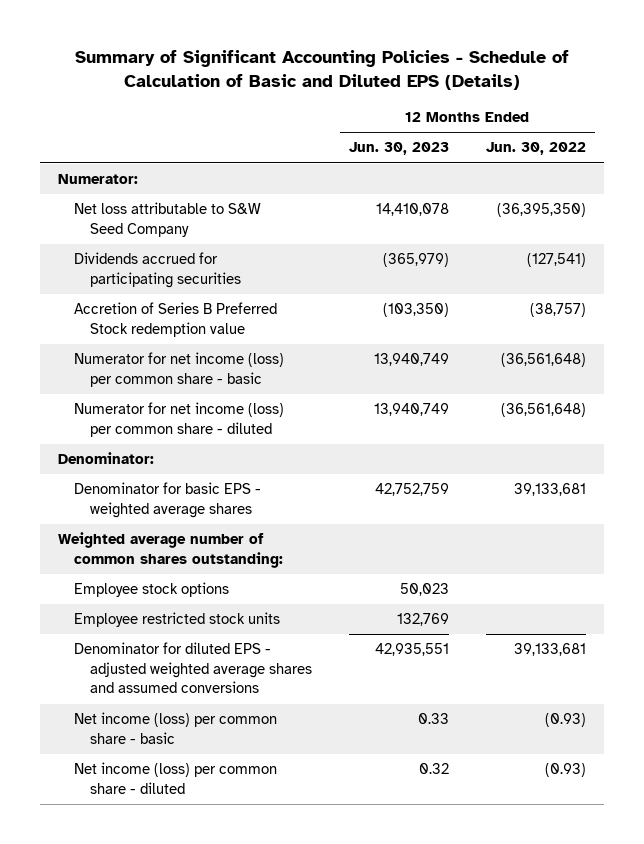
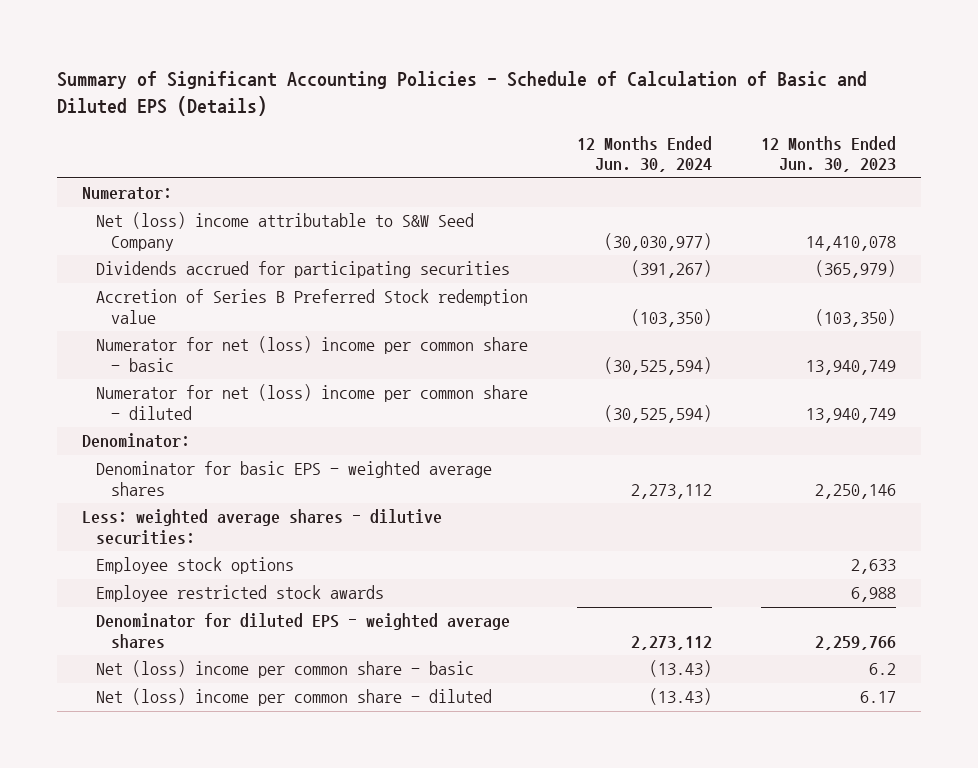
- | 12 Months Ended Jun. 30, 2023 | 12 Months Ended Jun. 30, 2022
+ | 12 Months Ended Jun. 30, 2024 | 12 Months Ended Jun. 30, 2023
- Net loss attributable to S&W Seed Company | 14,410,078 | (36,395,350)
+ Net (loss) income attributable to S&W Seed Company | (30,030,977) | 14,410,078
- Numerator for net income (loss) per common share - basic | 13,940,749 | (36,561,648)
- Numerator for net income (loss) per common share - diluted | 13,940,749 | (36,561,648)
+ Numerator for net (loss) income per common share - basic | (30,525,594) | 13,940,749
+ Numerator for net (loss) income per common share - diluted | (30,525,594) | 13,940,749
- Denominator for basic EPS - weighted average shares | 42,752,759 | 39,133,681
- Weighted average number of common shares outstanding:
- Employee stock options | 50,023 |
- Employee restricted stock units | 132,769 |
- Denominator for diluted EPS - adjusted weighted average shares and assumed conversions | 42,935,551 | 39,133,681
- Net income (loss) per common share - basic | 0.33 | (0.93)
- Net income (loss) per common share - diluted | 0.32 | (0.93)
+ Denominator for basic EPS - weighted average shares | 2,273,112 | 2,250,146
+ Less: weighted average shares - dilutive securities:
+ Employee stock options | | 2,633
+ Employee restricted stock awards | | 6,988
+ Denominator for diluted EPS - weighted average shares | 2,273,112 | 2,259,766
+ Net (loss) income per common share - basic | (13.43) | 6.2
+ Net (loss) income per common share - diluted | (13.43) | 6.17

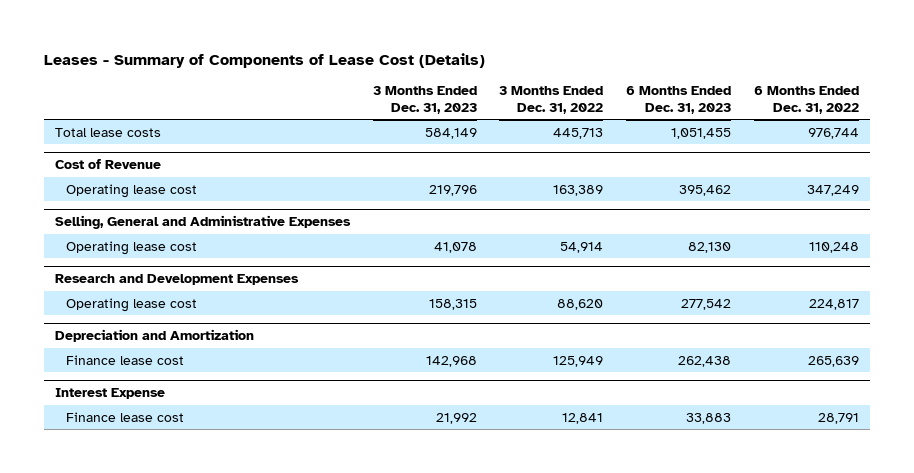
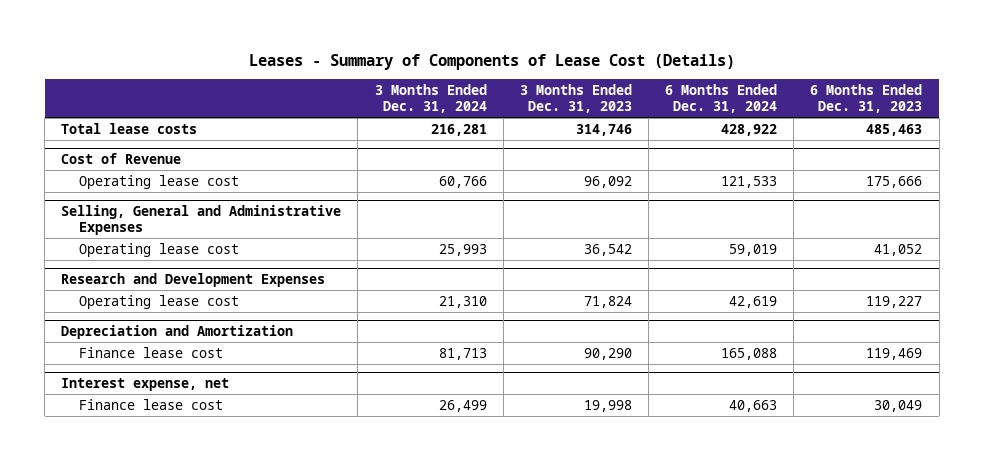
- | 3 Months Ended Dec. 31, 2023 | 3 Months Ended Dec. 31, 2022 | 6 Months Ended Dec. 31, 2023 | 6 Months Ended Dec. 31, 2022
+ | 3 Months Ended Dec. 31, 2024 | 3 Months Ended Dec. 31, 2023 | 6 Months Ended Dec. 31, 2024 | 6 Months Ended Dec. 31, 2023
- Total lease costs | 584,149 | 445,713 | 1,051,455 | 976,744
+ Total lease costs | 216,281 | 314,746 | 428,922 | 485,463
@ Cost of Revenue
- Operating lease cost | 219,796 | 163,389 | 395,462 | 347,249
+ Operating lease cost | 60,766 | 96,092 | 121,533 | 175,666
@ Selling, General and Administrative Expenses
- Operating lease cost | 41,078 | 54,914 | 82,130 | 110,248
+ Operating lease cost | 25,993 | 36,542 | 59,019 | 41,052
@ Research and Development Expenses
- Operating lease cost | 158,315 | 88,620 | 277,542 | 224,817
+ Operating lease cost | 21,310 | 71,824 | 42,619 | 119,227
@ Depreciation and Amortization
- Finance lease cost | 142,968 | 125,949 | 262,438 | 265,639
- Interest Expense
- Finance lease cost | 21,992 | 12,841 | 33,883 | 28,791
@ Depreciation and Amortization
+ Finance lease cost | 81,713 | 90,290 | 165,088 | 119,469
+ Interest expense, net
+ Finance lease cost | 26,499 | 19,998 | 40,663 | 30,049

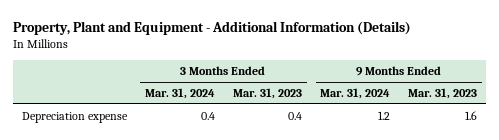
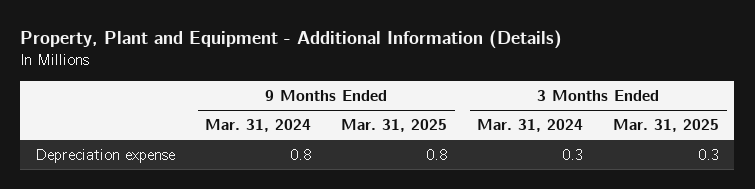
- | 3 Months Ended Mar. 31, 2024 | 3 Months Ended Mar. 31, 2023 | 9 Months Ended Mar. 31, 2024 | 9 Months Ended Mar. 31, 2023
+ | 9 Months Ended Mar. 31, 2024 | 9 Months Ended Mar. 31, 2025 | 3 Months Ended Mar. 31, 2024 | 3 Months Ended Mar. 31, 2025
- Depreciation expense | 0.4 | 0.4 | 1.2 | 1.6
+ Depreciation expense | 0.8 | 0.8 | 0.3 | 0.3

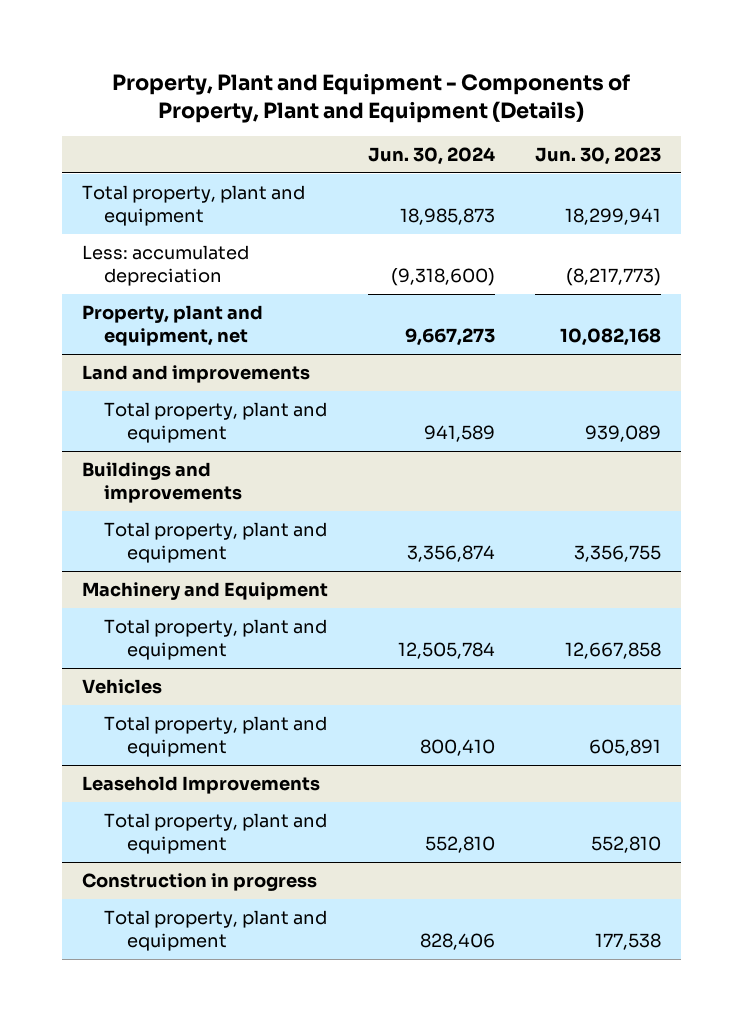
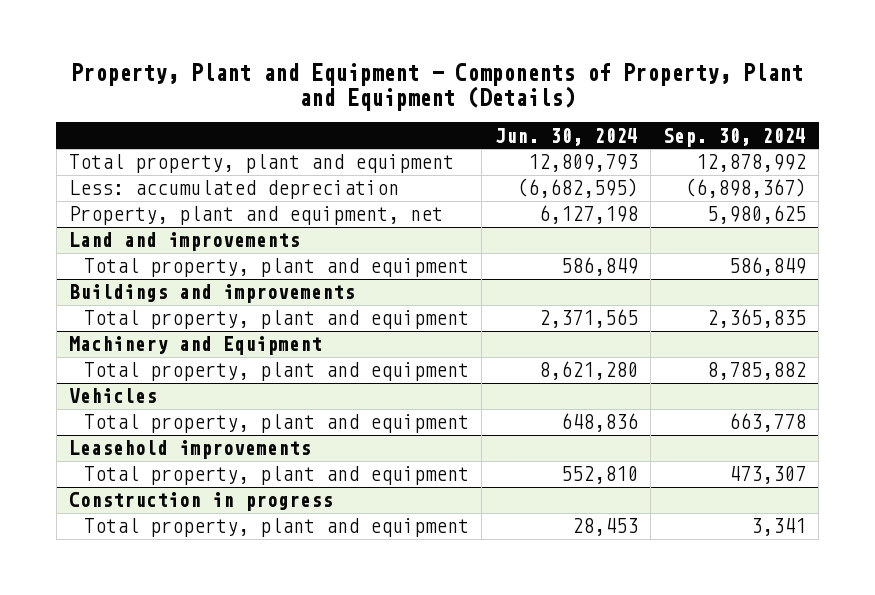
- | Jun. 30, 2024 | Jun. 30, 2023
+ | Jun. 30, 2024 | Sep. 30, 2024
- Total property, plant and equipment | 18,985,873 | 18,299,941
- Less: accumulated depreciation | (9,318,600) | (8,217,773)
- Property, plant and equipment, net | 9,667,273 | 10,082,168
+ Total property, plant and equipment | 12,809,793 | 12,878,992
+ Less: accumulated depreciation | (6,682,595) | (6,898,367)
+ Property, plant and equipment, net | 6,127,198 | 5,980,625
@ Land and improvements
- Total property, plant and equipment | 941,589 | 939,089
+ Total property, plant and equipment | 586,849 | 586,849
@ Buildings and improvements
- Total property, plant and equipment | 3,356,874 | 3,356,755
+ Total property, plant and equipment | 2,371,565 | 2,365,835
@ Machinery and Equipment
- Total property, plant and equipment | 12,505,784 | 12,667,858
+ Total property, plant and equipment | 8,621,280 | 8,785,882
@ Vehicles
- Total property, plant and equipment | 800,410 | 605,891
- Leasehold Improvements
@ Vehicles
+ Total property, plant and equipment | 648,836 | 663,778
+ Leasehold improvements
@ Construction in progress
- Total property, plant and equipment | 828,406 | 177,538
+ Total property, plant and equipment | 28,453 | 3,341

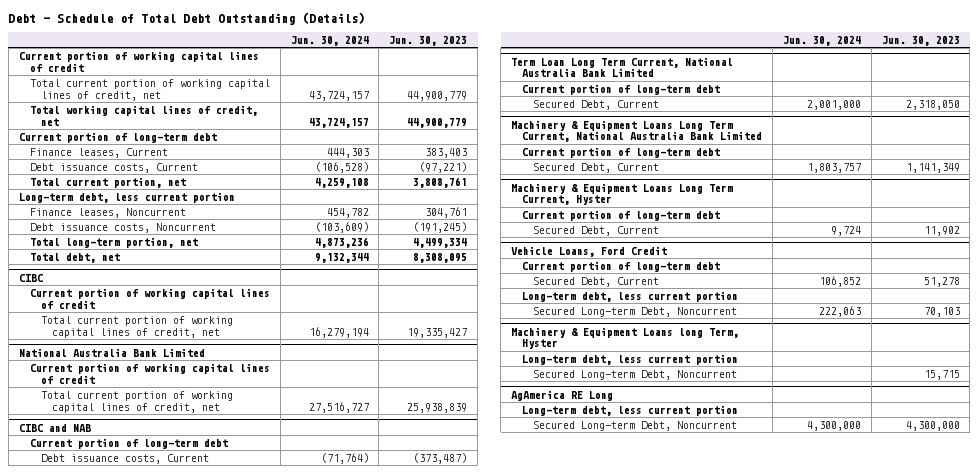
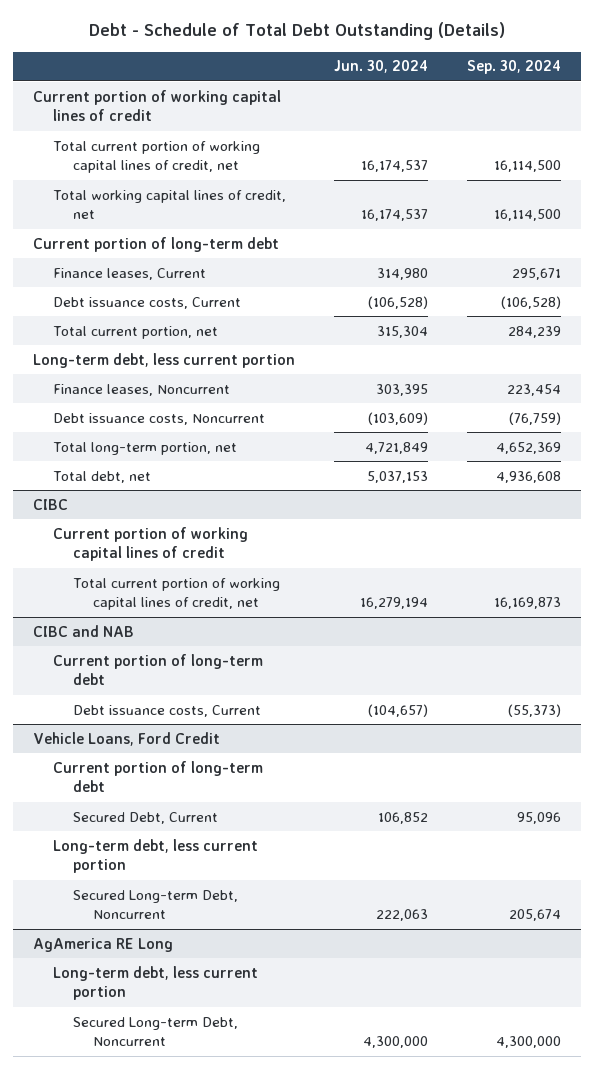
- | Jun. 30, 2024 | Jun. 30, 2023
+ | Jun. 30, 2024 | Sep. 30, 2024
- Total current portion of working capital lines of credit, net | 43,724,157 | 44,900,779
- Total working capital lines of credit, net | 43,724,157 | 44,900,779
+ Total current portion of working capital lines of credit, net | 16,174,537 | 16,114,500
+ Total working capital lines of credit, net | 16,174,537 | 16,114,500
- Finance leases, Current | 444,303 | 383,403
+ Finance leases, Current | 314,980 | 295,671
- Total current portion, net | 4,259,108 | 3,808,761
+ Total current portion, net | 315,304 | 284,239
- Finance leases, Noncurrent | 454,782 | 304,761
+ Finance leases, Noncurrent | 303,395 | 223,454
- Total long-term portion, net | 4,873,236 | 4,499,334
- Total debt, net | 9,132,344 | 8,308,095
+ Total long-term portion, net | 4,721,849 | 4,652,369
+ Total debt, net | 5,037,153 | 4,936,608
- National Australia Bank Limited
- Current portion of working capital lines of credit
- Total current portion of working capital lines of credit, net | 27,516,727 | 25,938,839
@ CIBC and NAB
- Debt issuance costs, Current | (71,764) | (373,487)
- Term Loan Long Term Current, National Australia Bank Limited
- Current portion of long-term debt
- Secured Debt, Current | 2,001,000 | 2,318,050
- Machinery & Equipment Loans Long Term Current, National Australia Bank Limited
- Current portion of long-term debt
- Secured Debt, Current | 1,803,757 | 1,141,349
- Machinery & Equipment Loans Long Term Current, Hyster
- Current portion of long-term debt
- Secured Debt, Current | 9,724 | 11,902
@ CIBC and NAB
+ Debt issuance costs, Current | (104,657) | (55,373)
- Machinery & Equipment Loans long Term, Hyster
- Long-term debt, less current portion
- Secured Long-term Debt, Noncurrent | | 15,715

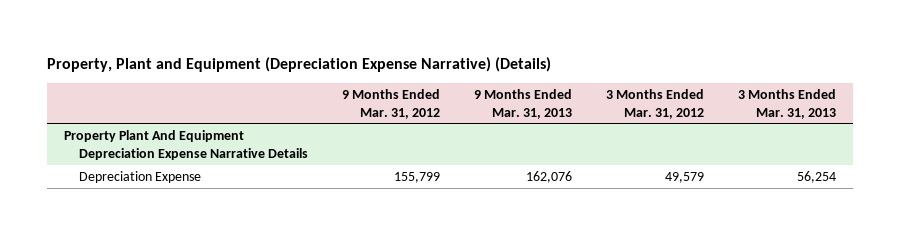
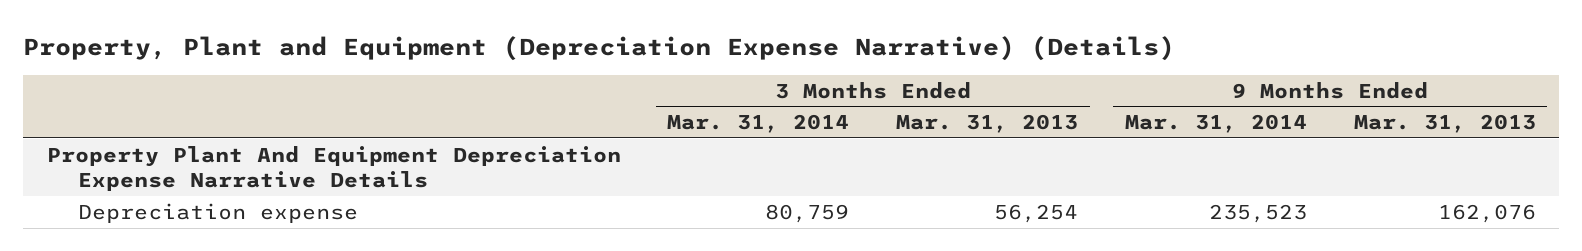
- | 9 Months Ended Mar. 31, 2012 | 9 Months Ended Mar. 31, 2013 | 3 Months Ended Mar. 31, 2012 | 3 Months Ended Mar. 31, 2013
+ | 3 Months Ended Mar. 31, 2014 | 3 Months Ended Mar. 31, 2013 | 9 Months Ended Mar. 31, 2014 | 9 Months Ended Mar. 31, 2013
- Depreciation Expense | 155,799 | 162,076 | 49,579 | 56,254
+ Depreciation expense | 80,759 | 56,254 | 235,523 | 162,076

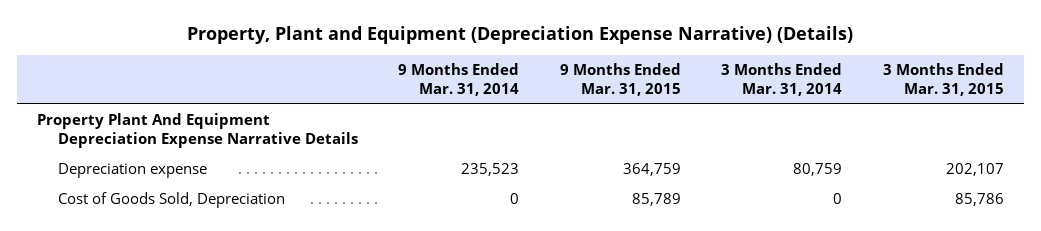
- | 3 Months Ended Mar. 31, 2014 | 3 Months Ended Mar. 31, 2013 | 9 Months Ended Mar. 31, 2014 | 9 Months Ended Mar. 31, 2013
+ | 9 Months Ended Mar. 31, 2014 | 9 Months Ended Mar. 31, 2015 | 3 Months Ended Mar. 31, 2014 | 3 Months Ended Mar. 31, 2015
+ Cost of Goods Sold, Depreciation | 0 | 85,789 | 0 | 85,786

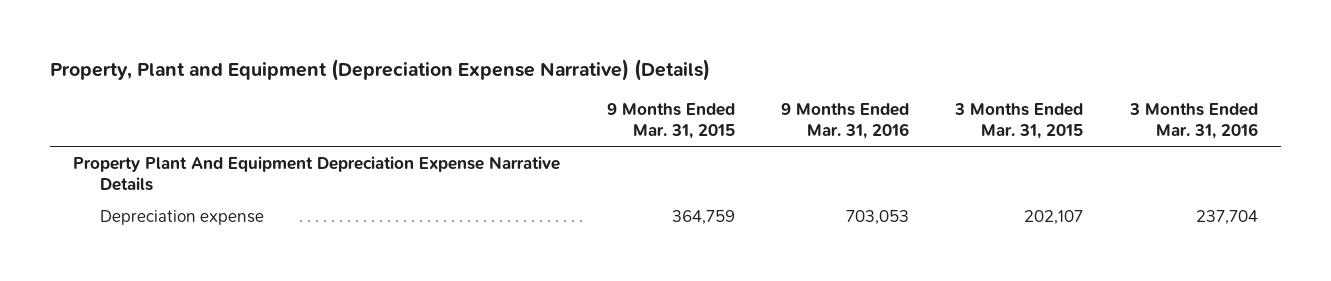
- | 9 Months Ended Mar. 31, 2014 | 9 Months Ended Mar. 31, 2015 | 3 Months Ended Mar. 31, 2014 | 3 Months Ended Mar. 31, 2015
+ | 9 Months Ended Mar. 31, 2015 | 9 Months Ended Mar. 31, 2016 | 3 Months Ended Mar. 31, 2015 | 3 Months Ended Mar. 31, 2016
- Cost of Goods Sold, Depreciation | 0 | 85,789 | 0 | 85,786

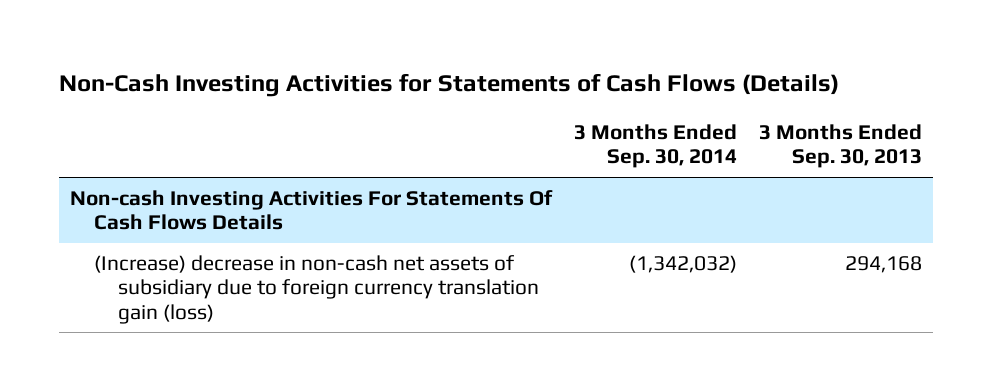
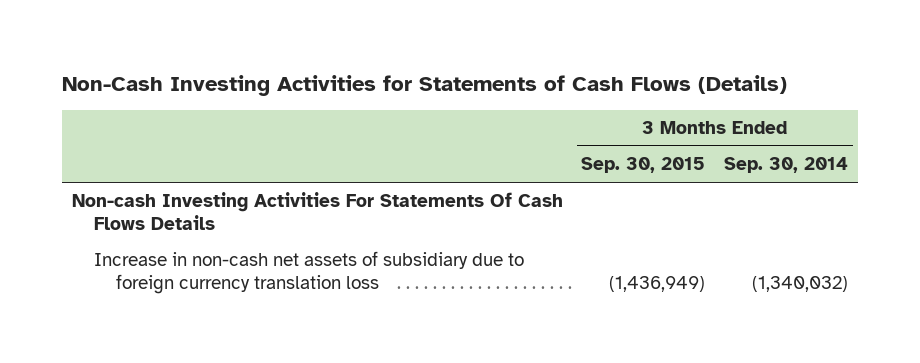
- | 3 Months Ended Sep. 30, 2014 | 3 Months Ended Sep. 30, 2013
+ | 3 Months Ended Sep. 30, 2015 | 3 Months Ended Sep. 30, 2014
- (Increase) decrease in non-cash net assets of subsidiary due to foreign currency translation gain (loss) | (1,342,032) | 294,168
+ Increase in non-cash net assets of subsidiary due to foreign currency translation loss | (1,436,949) | (1,340,032)

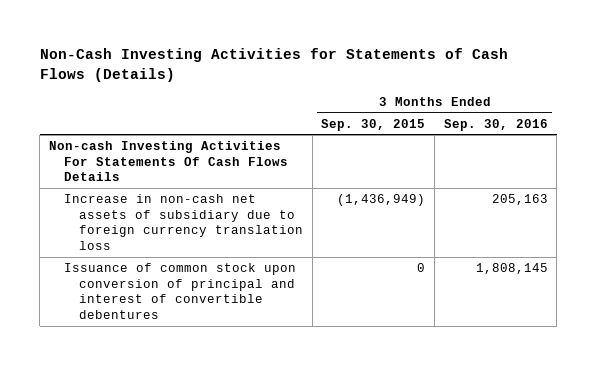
- | 3 Months Ended Sep. 30, 2015 | 3 Months Ended Sep. 30, 2014
+ | 3 Months Ended Sep. 30, 2015 | 3 Months Ended Sep. 30, 2016
+ Issuance of common stock upon conversion of principal and interest of convertible debentures | 0 | 1,808,145

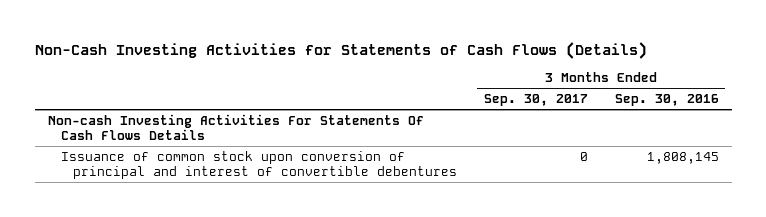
- | 3 Months Ended Sep. 30, 2015 | 3 Months Ended Sep. 30, 2016
+ | 3 Months Ended Sep. 30, 2017 | 3 Months Ended Sep. 30, 2016
- Increase in non-cash net assets of subsidiary due to foreign currency translation loss | (1,436,949) | 205,163

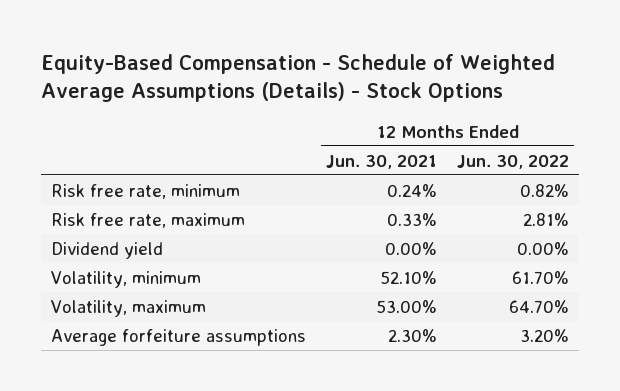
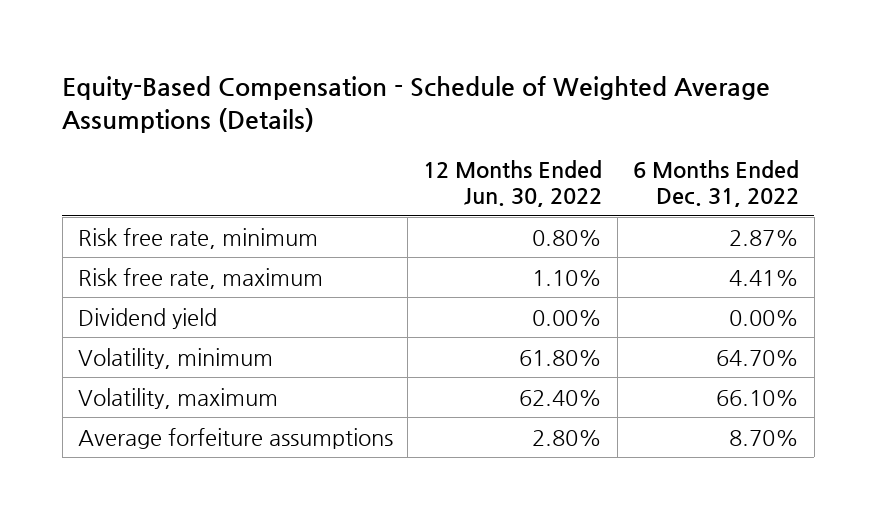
- Equity-Based Compensation - Schedule of Weighted Average Assumptions (Details) - Stock Options
+ Equity-Based Compensation - Schedule of Weighted Average Assumptions (Details)
- | 12 Months Ended Jun. 30, 2021 | 12 Months Ended Jun. 30, 2022
+ | 12 Months Ended Jun. 30, 2022 | 6 Months Ended Dec. 31, 2022
- Risk free rate, minimum | 0.24% | 0.82%
- Risk free rate, maximum | 0.33% | 2.81%
+ Risk free rate, minimum | 0.80% | 2.87%
+ Risk free rate, maximum | 1.10% | 4.41%
- Volatility, minimum | 52.10% | 61.70%
- Volatility, maximum | 53.00% | 64.70%
- Average forfeiture assumptions | 2.30% | 3.20%
+ Volatility, minimum | 61.80% | 64.70%
+ Volatility, maximum | 62.40% | 66.10%
+ Average forfeiture assumptions | 2.80% | 8.70%

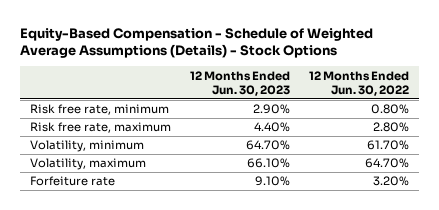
- Equity-Based Compensation - Schedule of Weighted Average Assumptions (Details)
+ Equity-Based Compensation - Schedule of Weighted Average Assumptions (Details) - Stock Options
- | 12 Months Ended Jun. 30, 2022 | 6 Months Ended Dec. 31, 2022
+ | 12 Months Ended Jun. 30, 2023 | 12 Months Ended Jun. 30, 2022
- Risk free rate, maximum | 1.10% | 4.41%
- Dividend yield | 0.00% | 0.00%
- Volatility, minimum | 61.80% | 64.70%
- Volatility, maximum | 62.40% | 66.10%
- Average forfeiture assumptions | 2.80% | 8.70%
+ Risk free rate, maximum | 4.40% | 2.80%
+ Volatility, minimum | 64.70% | 61.70%
+ Volatility, maximum | 66.10% | 64.70%
+ Forfeiture rate | 9.10% | 3.20%

